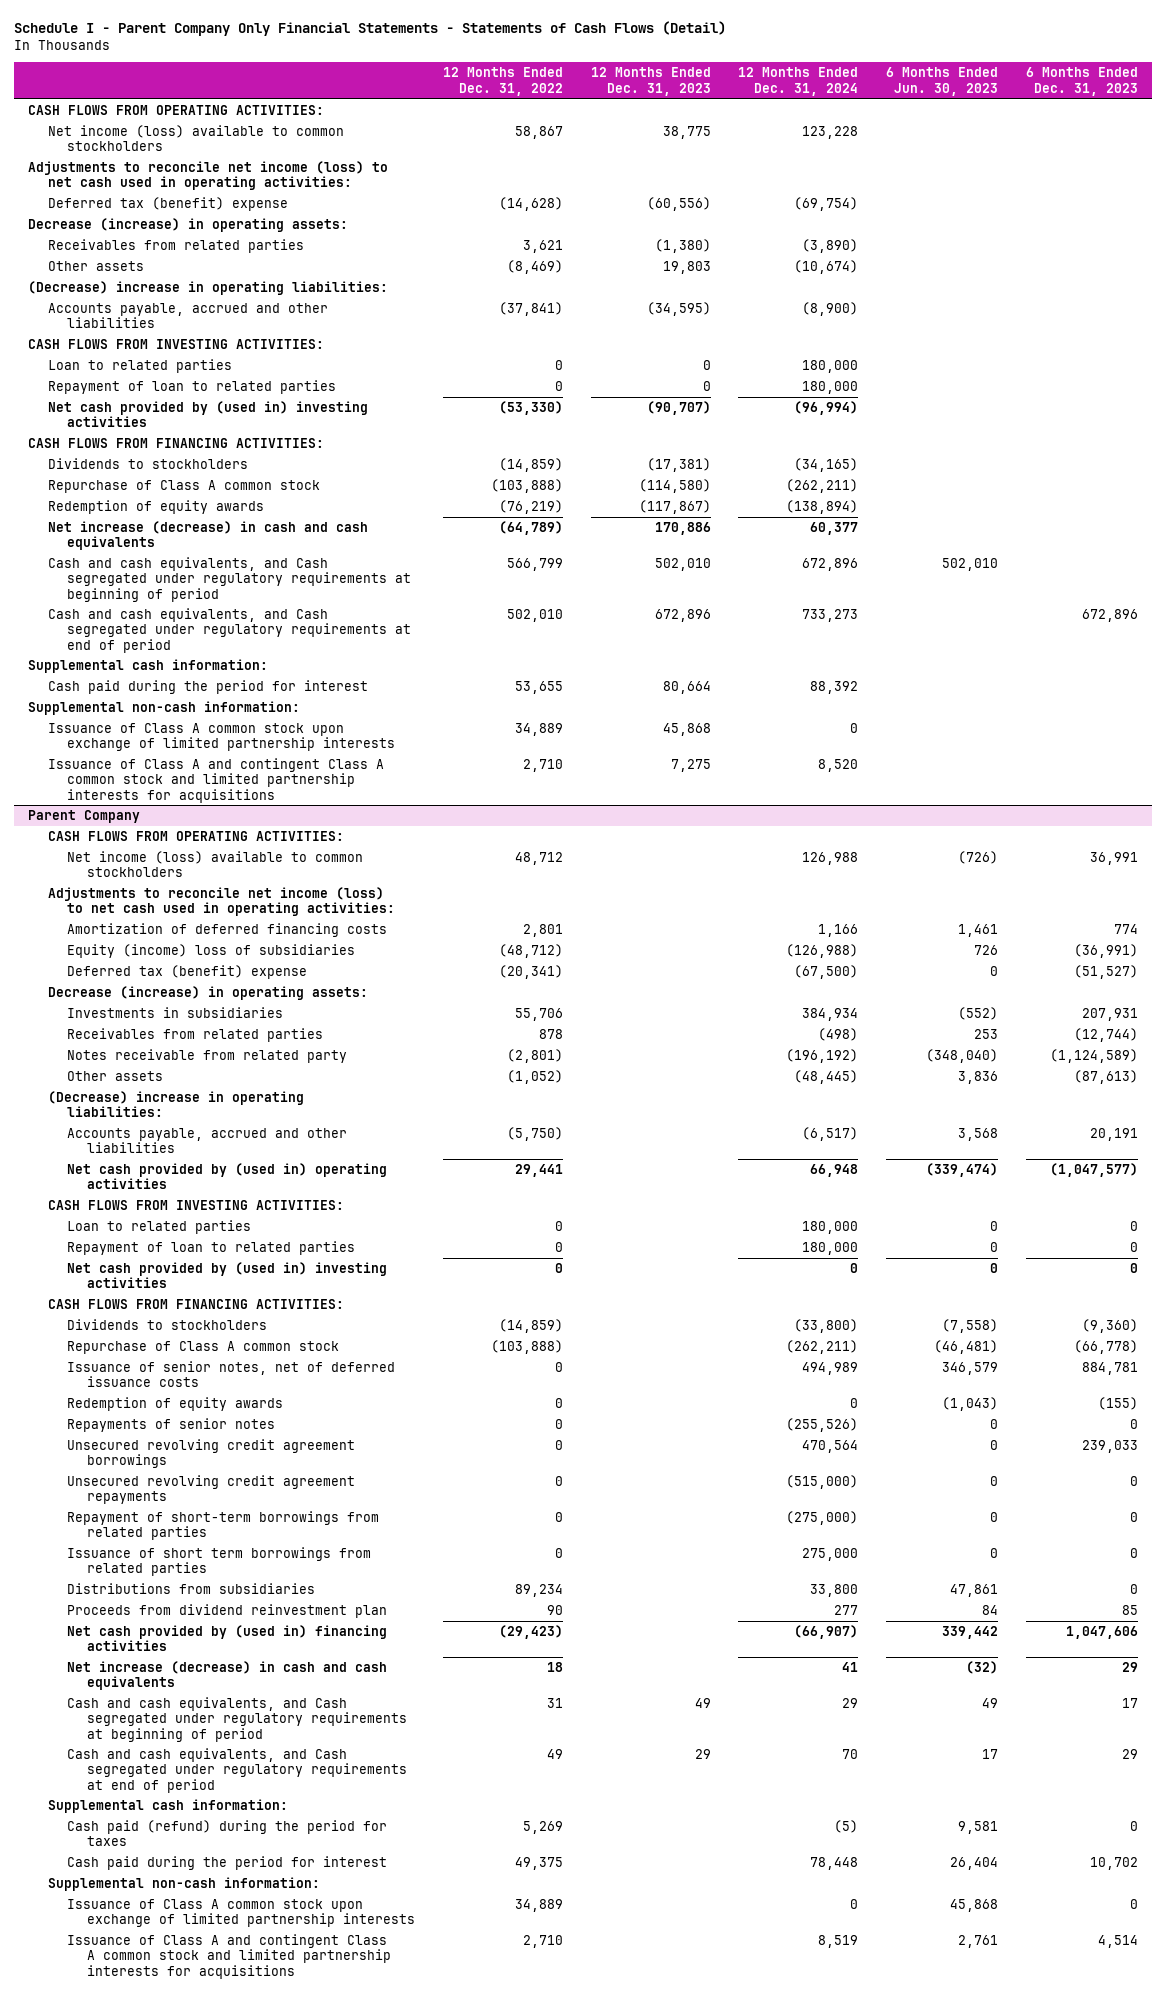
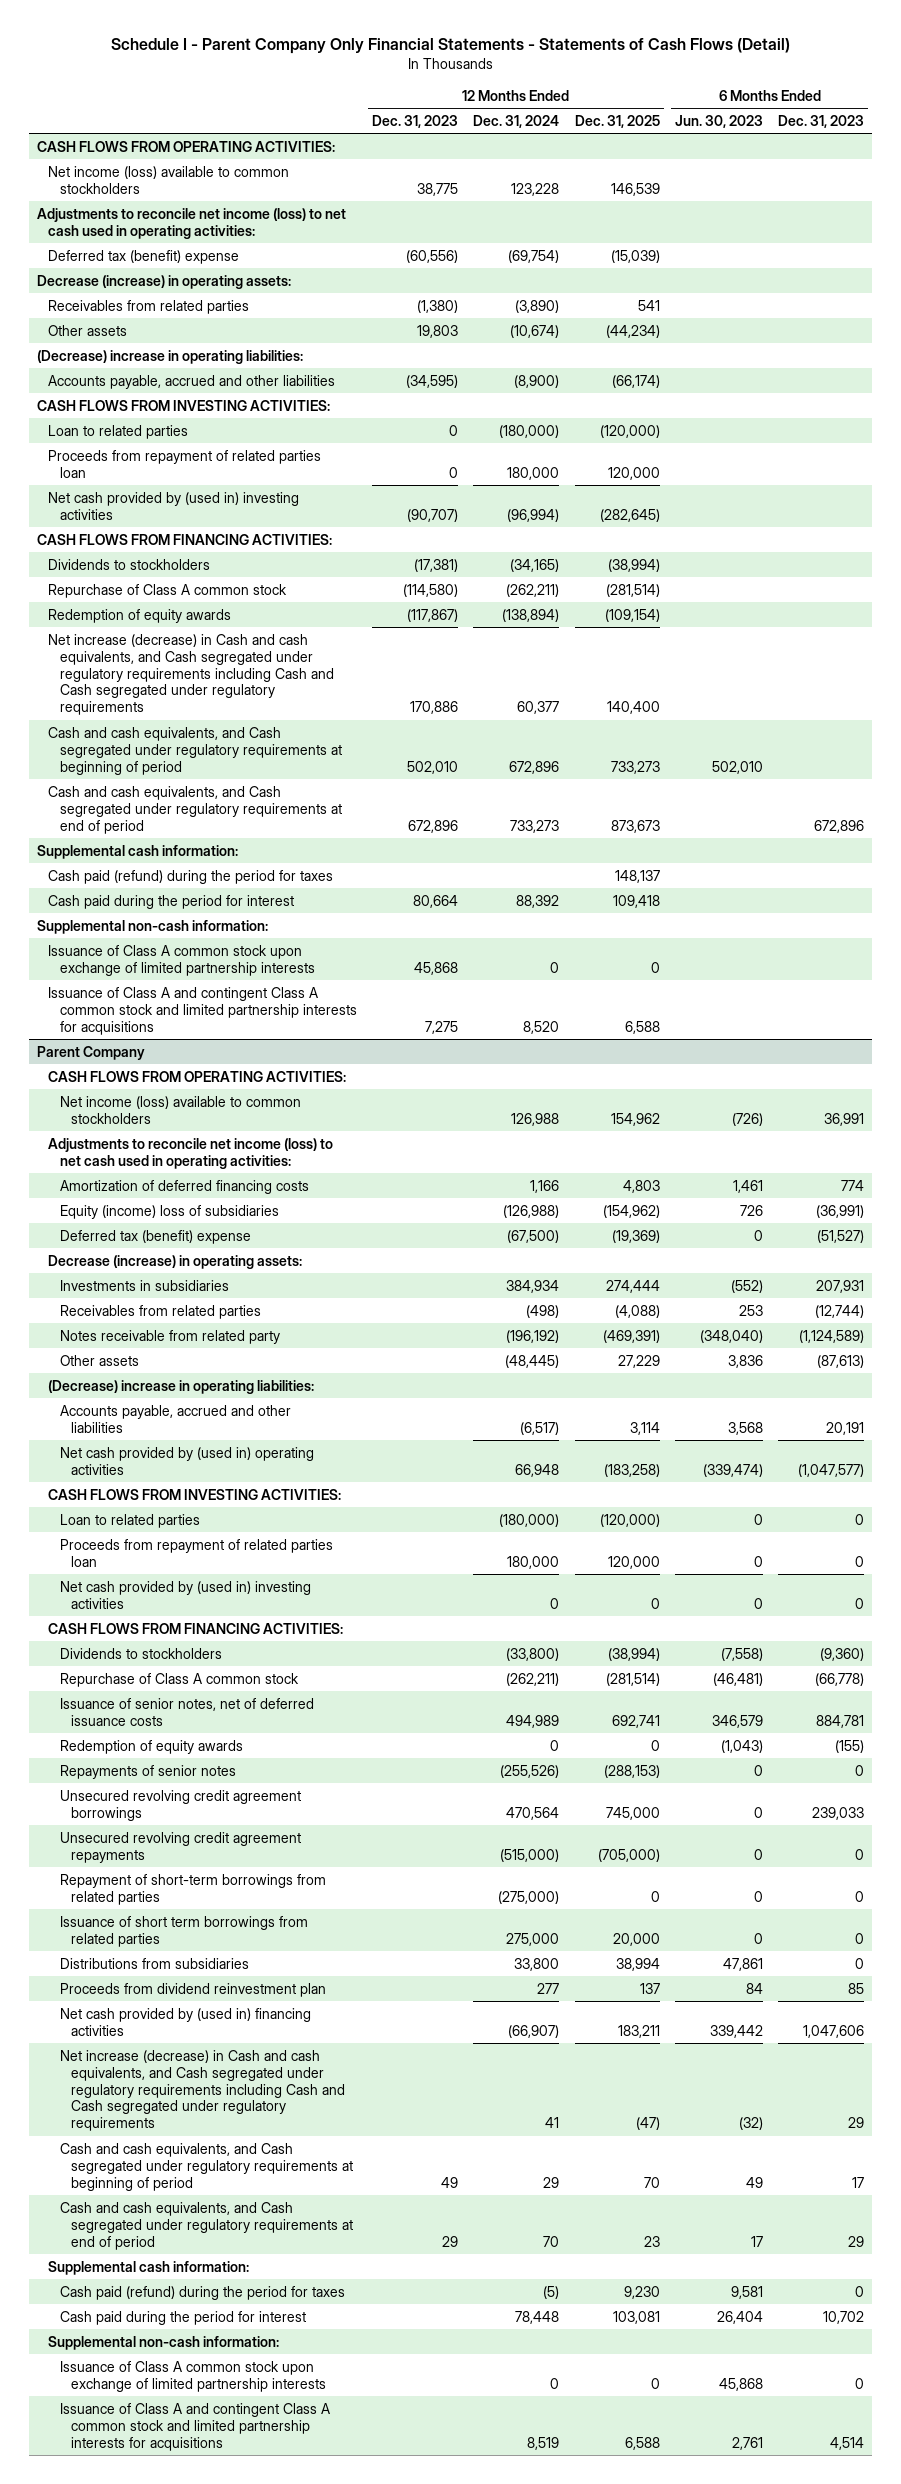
- | 12 Months Ended Dec. 31, 2022 | 12 Months Ended Dec. 31, 2023 | 12 Months Ended Dec. 31, 2024 | 6 Months Ended Jun. 30, 2023 | 6 Months Ended Dec. 31, 2023
+ | 12 Months Ended Dec. 31, 2023 | 12 Months Ended Dec. 31, 2024 | 12 Months Ended Dec. 31, 2025 | 6 Months Ended Jun. 30, 2023 | 6 Months Ended Dec. 31, 2023
- Loan to related parties | 0 | 0 | 180,000 | |
- Repayment of loan to related parties | 0 | 0 | 180,000 | |
+ Loan to related parties | 0 | (180,000) | (120,000) | |
+ Proceeds from repayment of related parties loan | 0 | 180,000 | 120,000 | |
- Net increase (decrease) in cash and cash equivalents | (64,789) | 170,886 | 60,377 | |
+ Net increase (decrease) in Cash and cash equivalents, and Cash segregated under regulatory requirements including Cash and Cash segregated under regulatory requirements | 170,886 | 60,377 | 140,400 | |
+ Cash paid (refund) during the period for taxes | | | 148,137 | |
@ Parent Company
- Loan to related parties | 0 | | 180,000 | 0 | 0
- Repayment of loan to related parties | 0 | | 180,000 | 0 | 0
+ Loan to related parties | | (180,000) | (120,000) | 0 | 0
+ Proceeds from repayment of related parties loan | | 180,000 | 120,000 | 0 | 0
- Net increase (decrease) in cash and cash equivalents | 18 | | 41 | (32) | 29
+ Net increase (decrease) in Cash and cash equivalents, and Cash segregated under regulatory requirements including Cash and Cash segregated under regulatory requirements | | 41 | (47) | (32) | 29

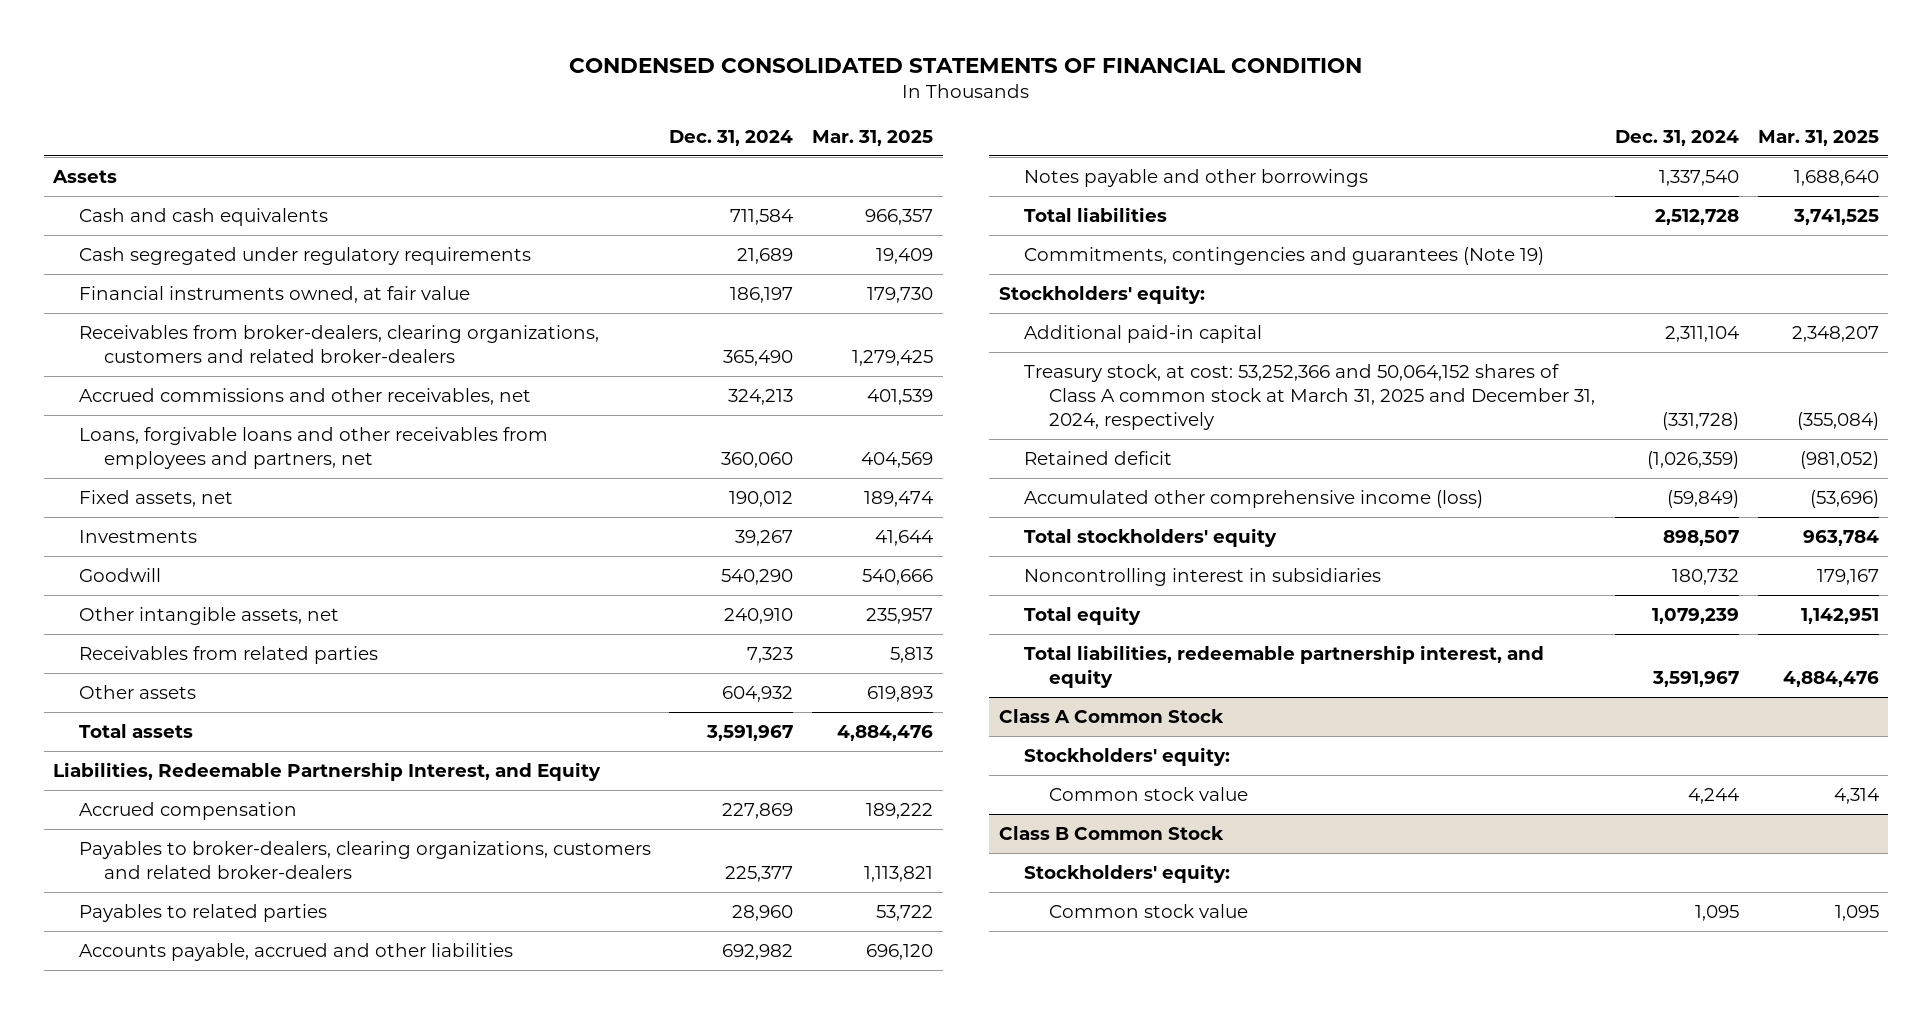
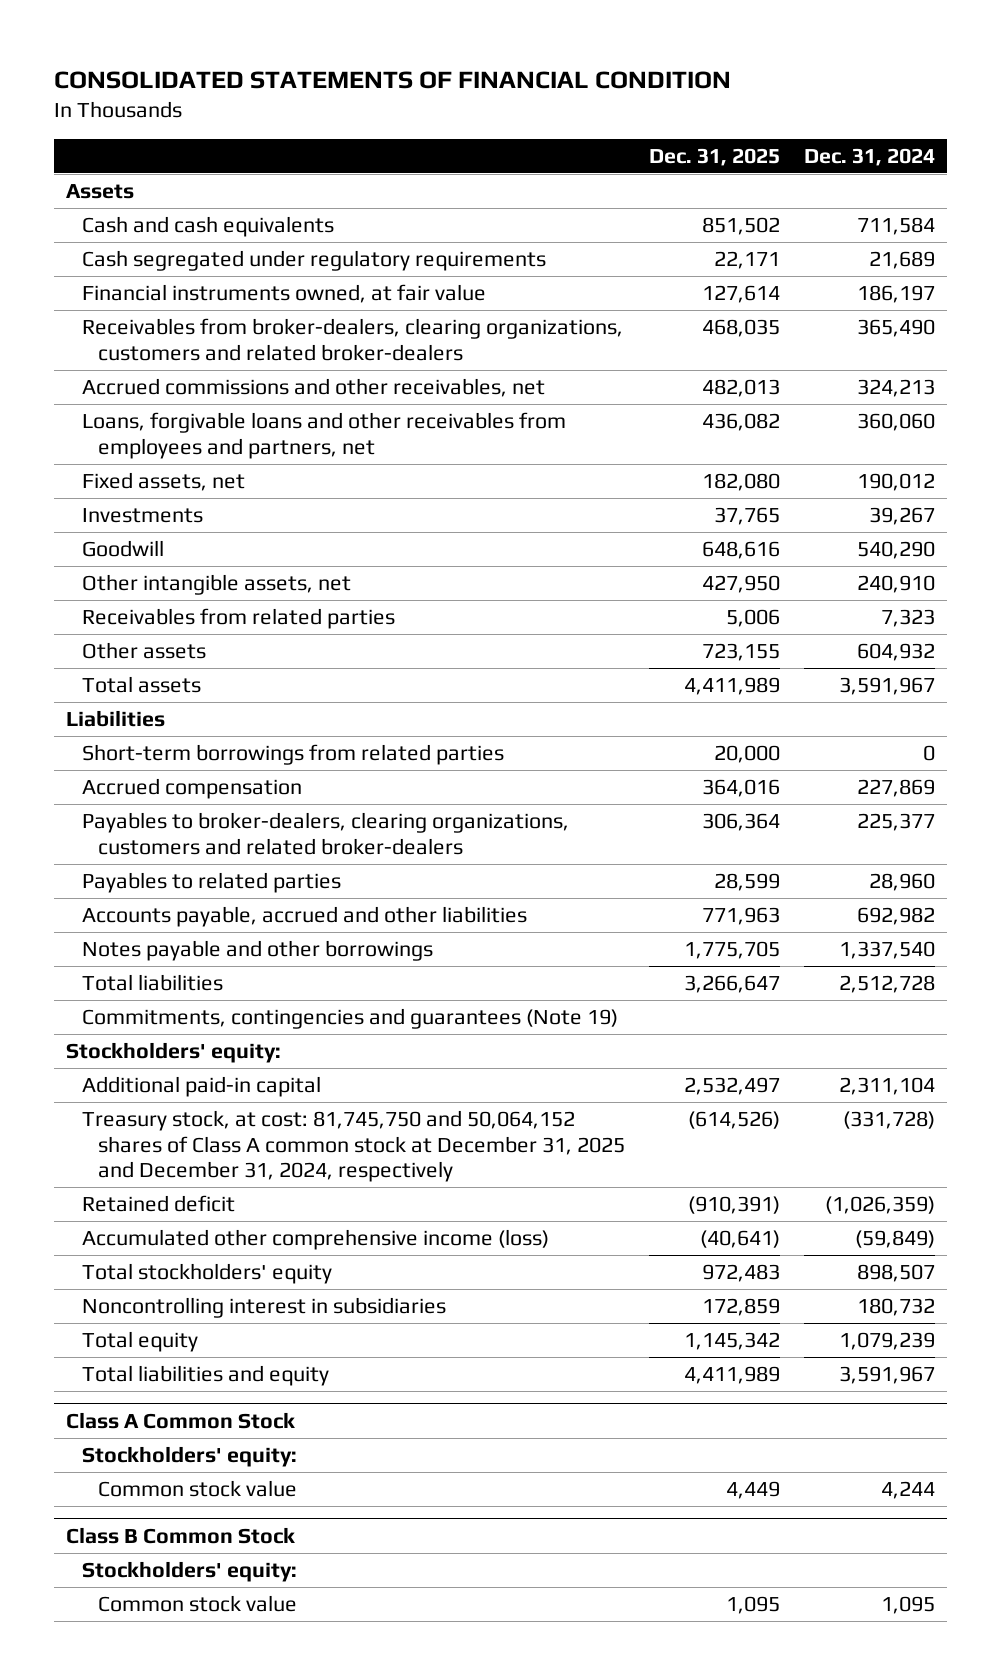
- CONDENSED CONSOLIDATED STATEMENTS OF FINANCIAL CONDITION
+ CONSOLIDATED STATEMENTS OF FINANCIAL CONDITION
- | Dec. 31, 2024 | Mar. 31, 2025
+ | Dec. 31, 2025 | Dec. 31, 2024
- Liabilities, Redeemable Partnership Interest, and Equity
+ Liabilities
+ Short-term borrowings from related parties | 20,000 | 0
- Treasury stock, at cost: 53,252,366 and 50,064,152 shares of Class A common stock at March 31, 2025 and December 31, 2024, respectively | (331,728) | (355,084)
+ Treasury stock, at cost: 81,745,750 and 50,064,152 shares of Class A common stock at December 31, 2025 and December 31, 2024, respectively | (614,526) | (331,728)
- Total liabilities, redeemable partnership interest, and equity | 3,591,967 | 4,884,476
+ Total liabilities and equity | 4,411,989 | 3,591,967

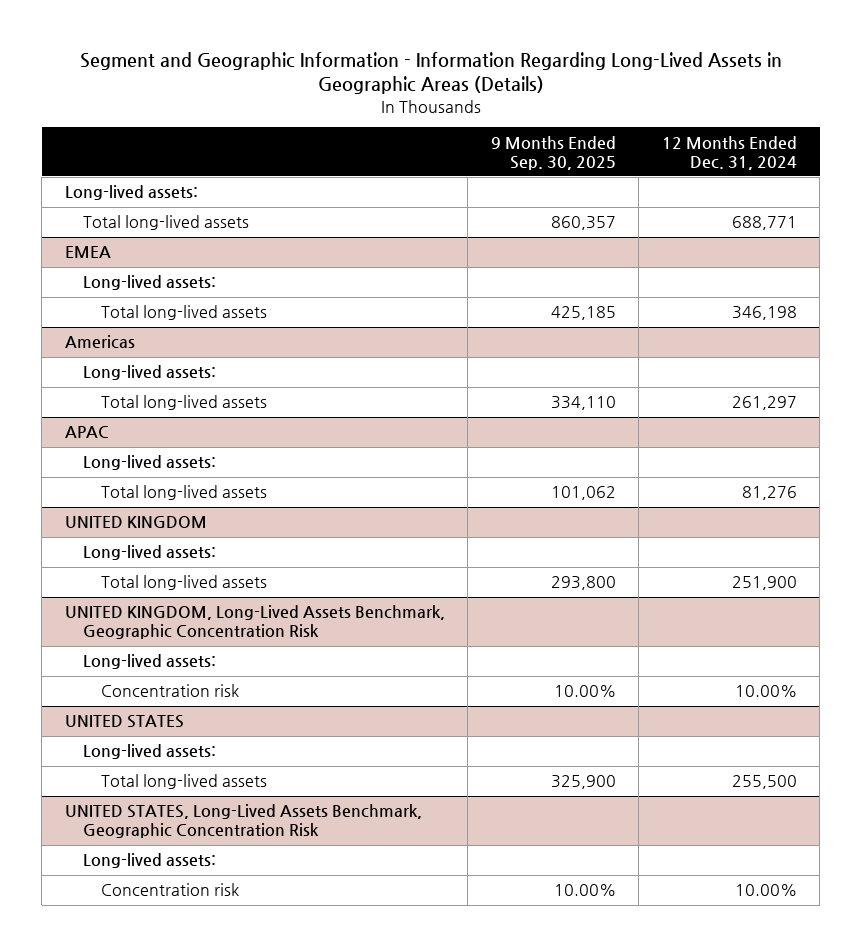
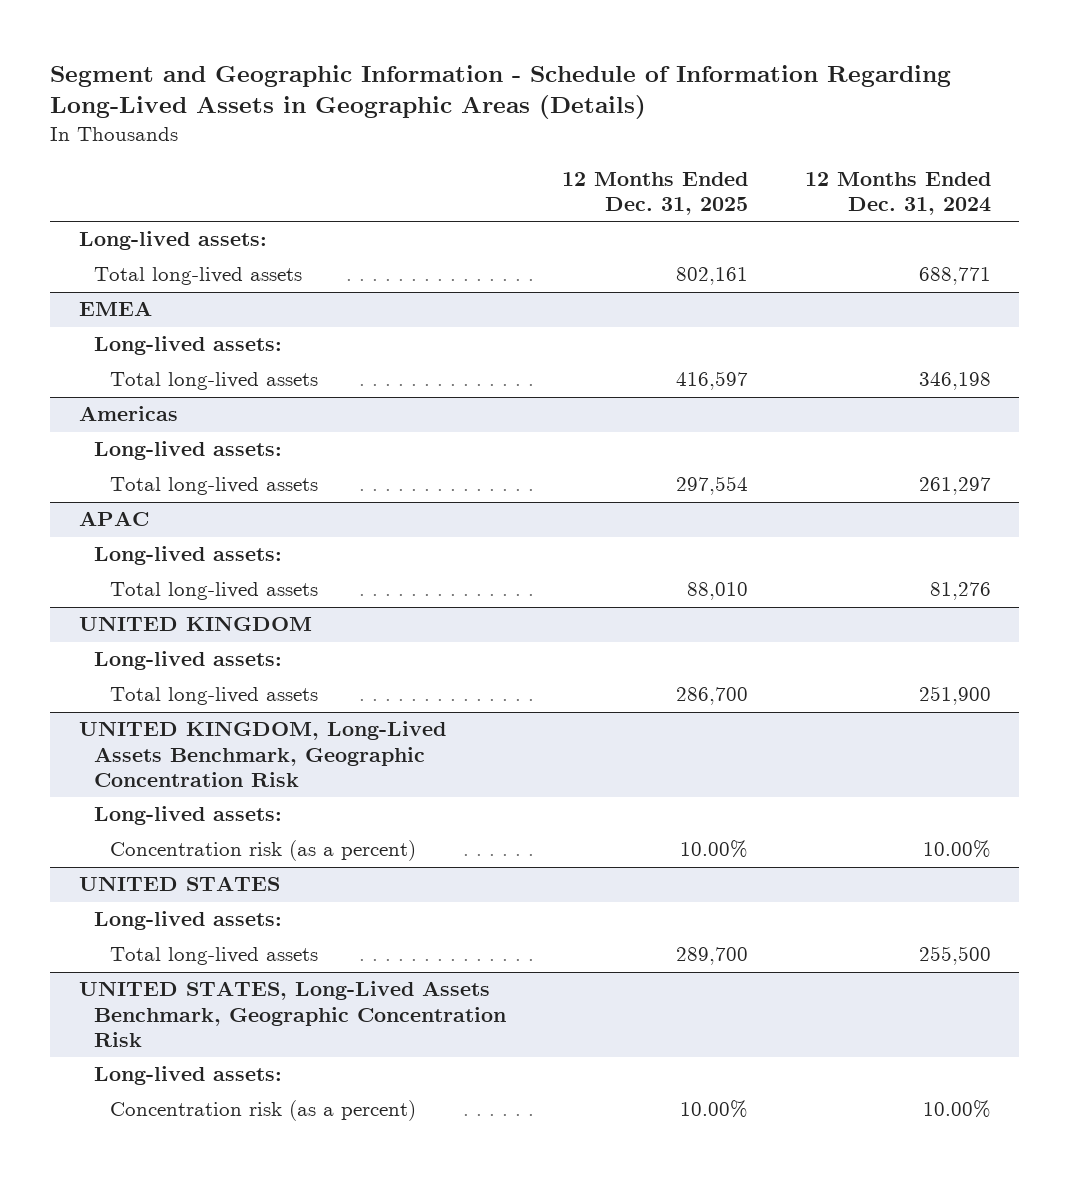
- Segment and Geographic Information - Information Regarding Long-Lived Assets in Geographic Areas (Details)
+ Segment and Geographic Information - Schedule of Information Regarding Long-Lived Assets in Geographic Areas (Details)
- | 9 Months Ended Sep. 30, 2025 | 12 Months Ended Dec. 31, 2024
+ | 12 Months Ended Dec. 31, 2025 | 12 Months Ended Dec. 31, 2024
@ UNITED KINGDOM, Long-Lived Assets Benchmark, Geographic Concentration Risk
- Concentration risk | 10.00% | 10.00%
+ Concentration risk (as a percent) | 10.00% | 10.00%
@ UNITED STATES, Long-Lived Assets Benchmark, Geographic Concentration Risk
- Concentration risk | 10.00% | 10.00%
+ Concentration risk (as a percent) | 10.00% | 10.00%

